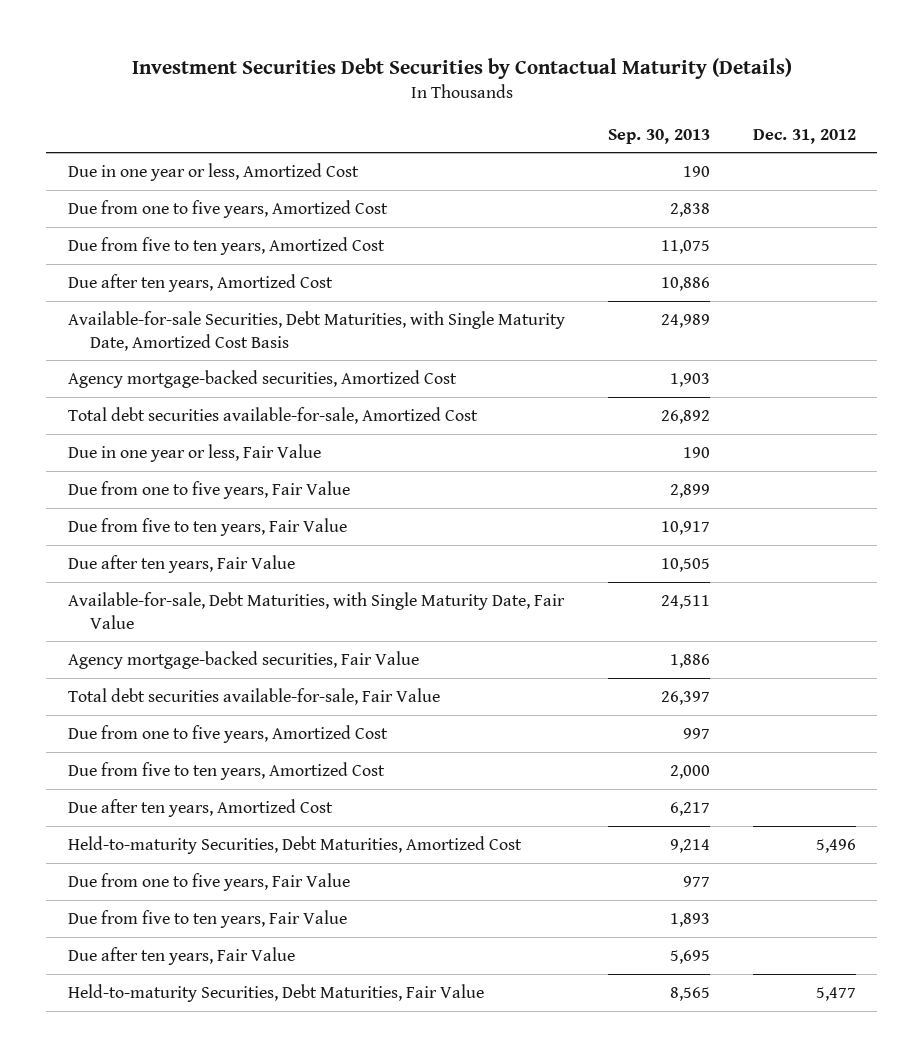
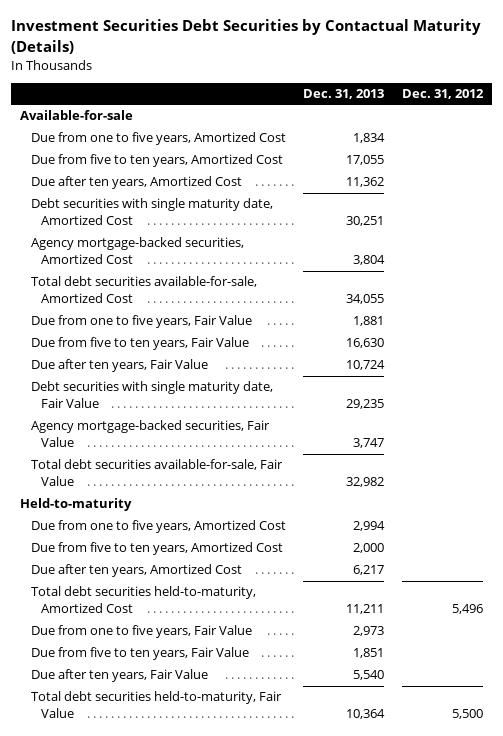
- | Sep. 30, 2013 | Dec. 31, 2012
+ | Dec. 31, 2013 | Dec. 31, 2012
- Due in one year or less, Amortized Cost | 190 |
+ Available-for-sale
- Available-for-sale Securities, Debt Maturities, with Single Maturity Date, Amortized Cost Basis | 24,989 |
+ Debt securities with single maturity date, Amortized Cost | 30,251 |
- Due in one year or less, Fair Value | 190 |
- Available-for-sale, Debt Maturities, with Single Maturity Date, Fair Value | 24,511 |
+ Debt securities with single maturity date, Fair Value | 29,235 |
+ Held-to-maturity
- Held-to-maturity Securities, Debt Maturities, Amortized Cost | 9,214 | 5,496
+ Total debt securities held-to-maturity, Amortized Cost | 11,211 | 5,496
- Held-to-maturity Securities, Debt Maturities, Fair Value | 8,565 | 5,477
+ Total debt securities held-to-maturity, Fair Value | 10,364 | 5,500

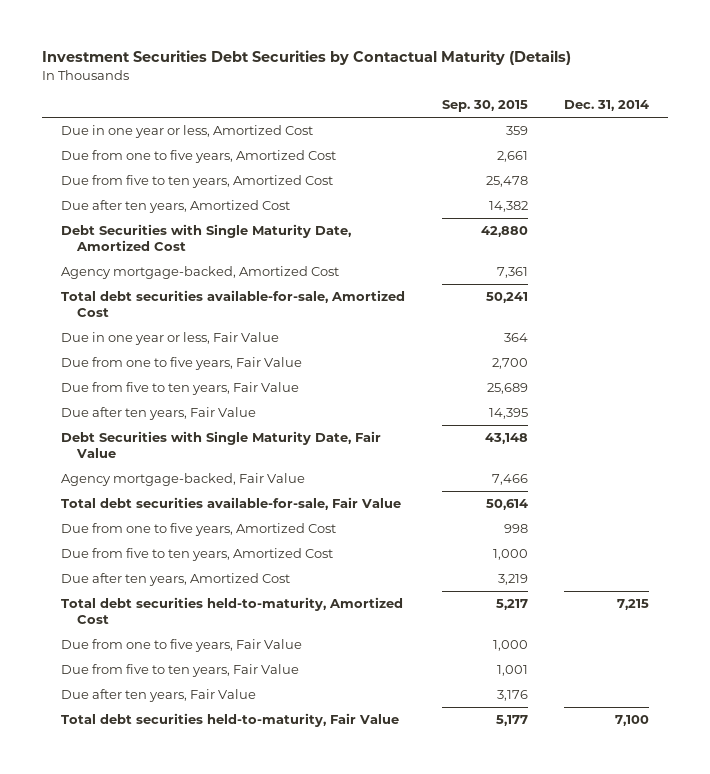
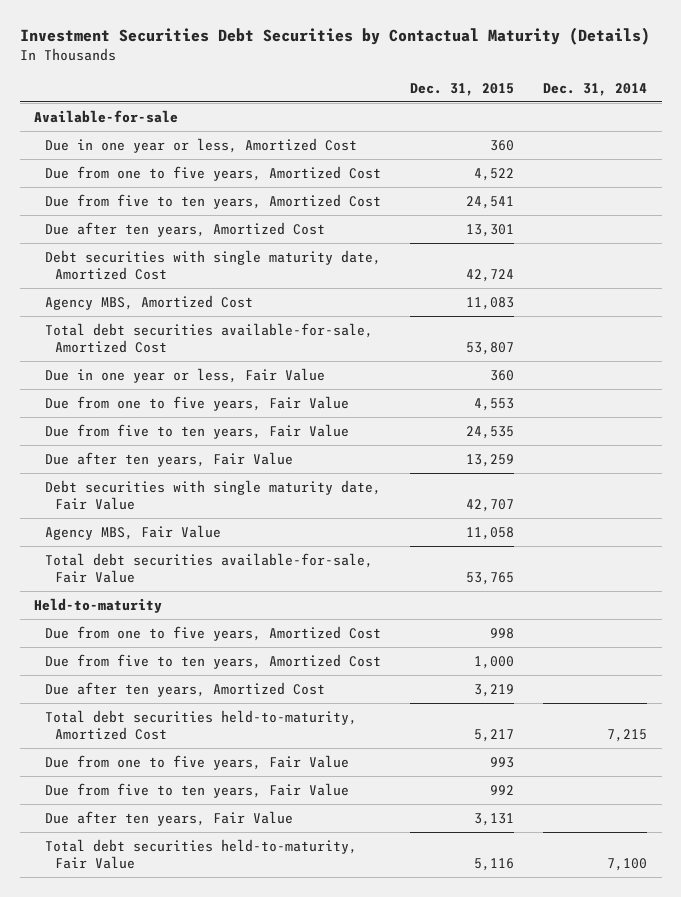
- | Sep. 30, 2015 | Dec. 31, 2014
+ | Dec. 31, 2015 | Dec. 31, 2014
+ Available-for-sale
- Debt Securities with Single Maturity Date, Amortized Cost | 42,880 |
- Agency mortgage-backed, Amortized Cost | 7,361 |
+ Debt securities with single maturity date, Amortized Cost | 42,724 |
+ Agency MBS, Amortized Cost | 11,083 |
- Debt Securities with Single Maturity Date, Fair Value | 43,148 |
- Agency mortgage-backed, Fair Value | 7,466 |
+ Debt securities with single maturity date, Fair Value | 42,707 |
+ Agency MBS, Fair Value | 11,058 |
+ Held-to-maturity

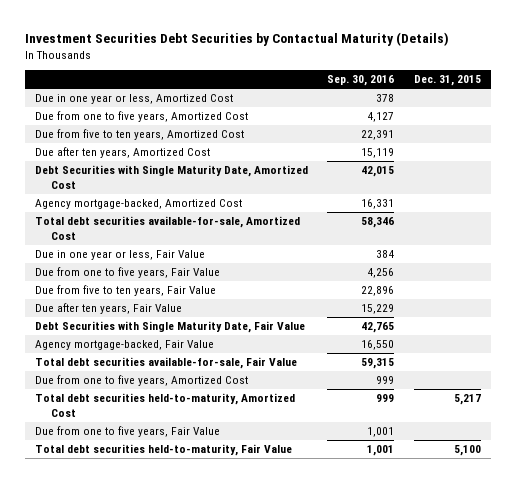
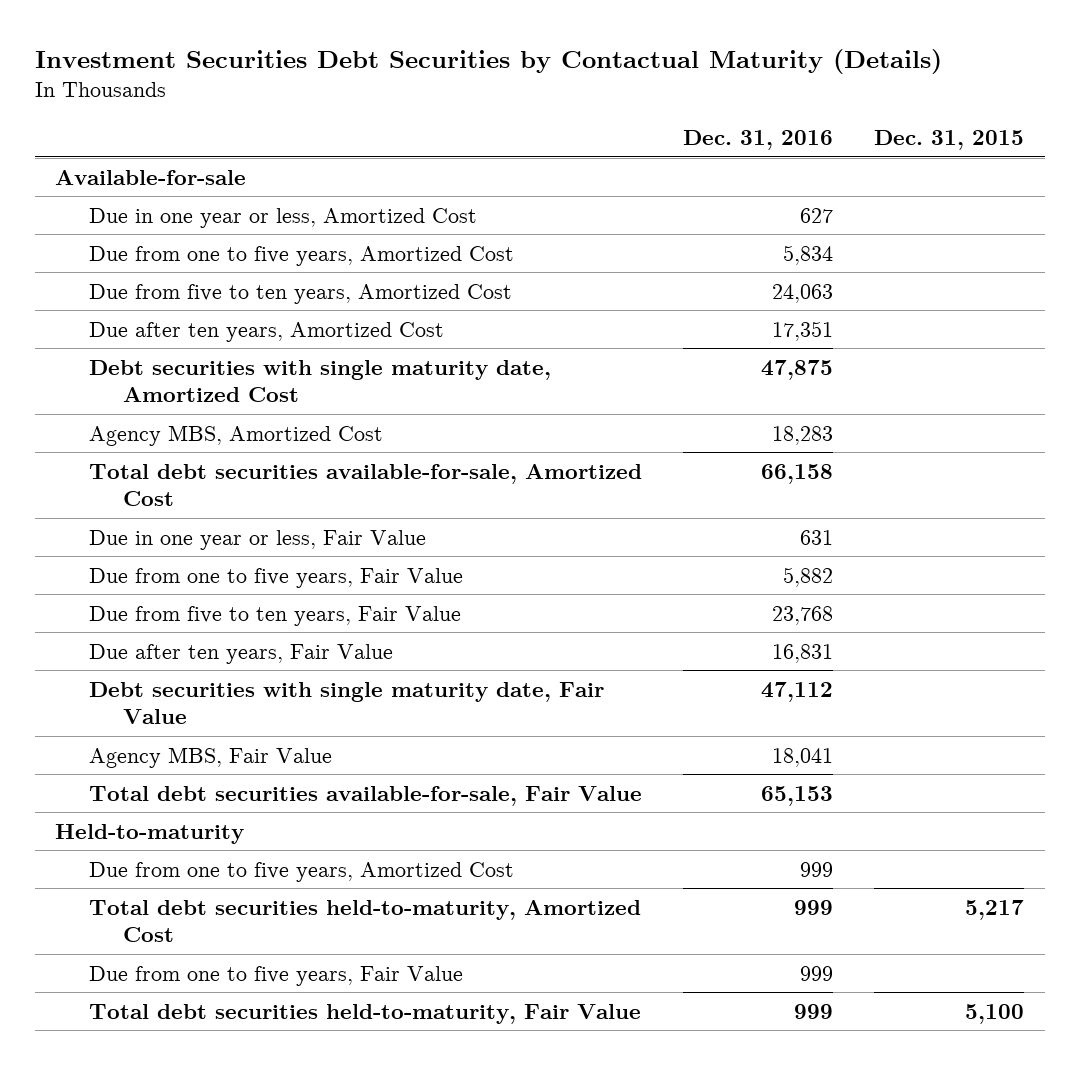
- | Sep. 30, 2016 | Dec. 31, 2015
+ | Dec. 31, 2016 | Dec. 31, 2015
+ Available-for-sale
- Debt Securities with Single Maturity Date, Amortized Cost | 42,015 |
- Agency mortgage-backed, Amortized Cost | 16,331 |
+ Debt securities with single maturity date, Amortized Cost | 47,875 |
+ Agency MBS, Amortized Cost | 18,283 |
- Debt Securities with Single Maturity Date, Fair Value | 42,765 |
- Agency mortgage-backed, Fair Value | 16,550 |
+ Debt securities with single maturity date, Fair Value | 47,112 |
+ Agency MBS, Fair Value | 18,041 |
+ Held-to-maturity

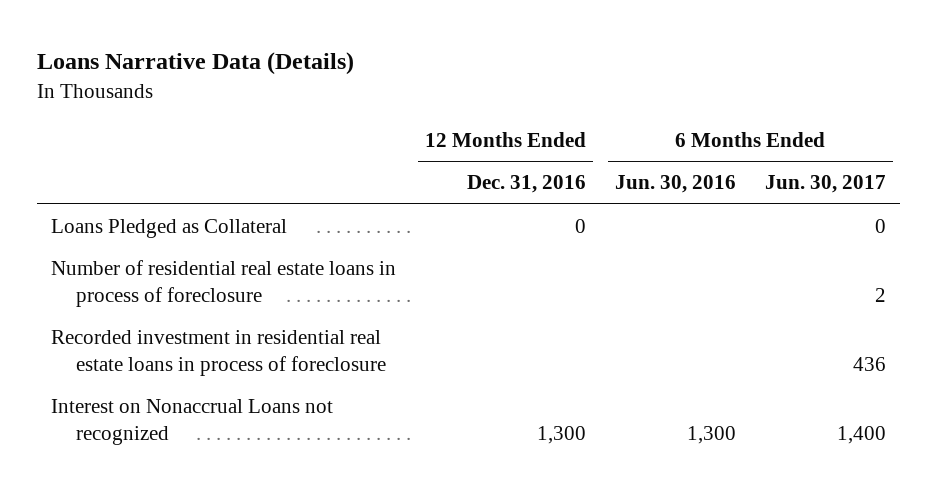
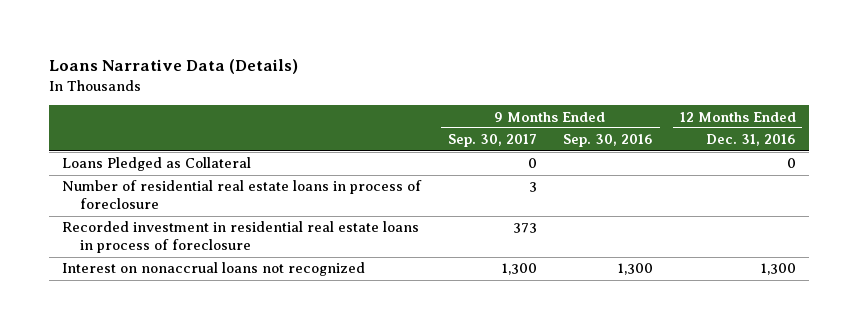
- | 12 Months Ended Dec. 31, 2016 | 6 Months Ended Jun. 30, 2016 | 6 Months Ended Jun. 30, 2017
+ | 9 Months Ended Sep. 30, 2017 | 9 Months Ended Sep. 30, 2016 | 12 Months Ended Dec. 31, 2016
- Interest on Nonaccrual Loans not recognized | 1,300 | 1,300 | 1,400
+ Interest on nonaccrual loans not recognized | 1,300 | 1,300 | 1,300

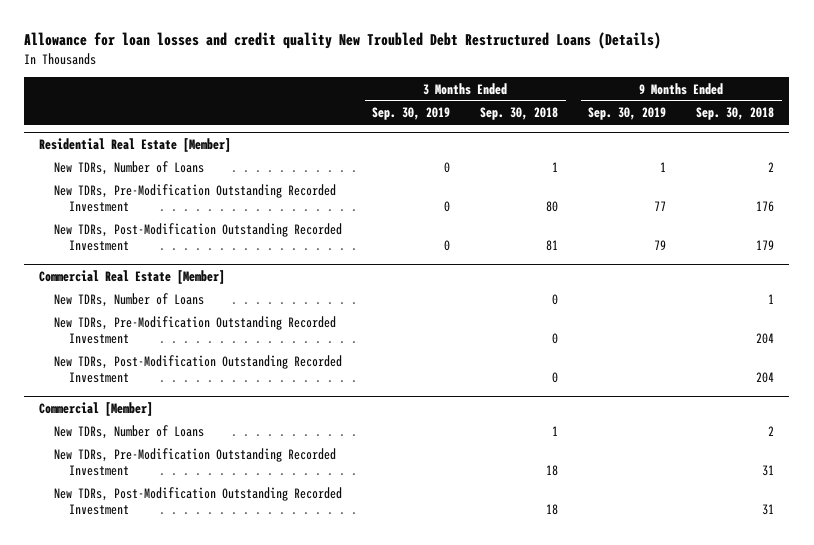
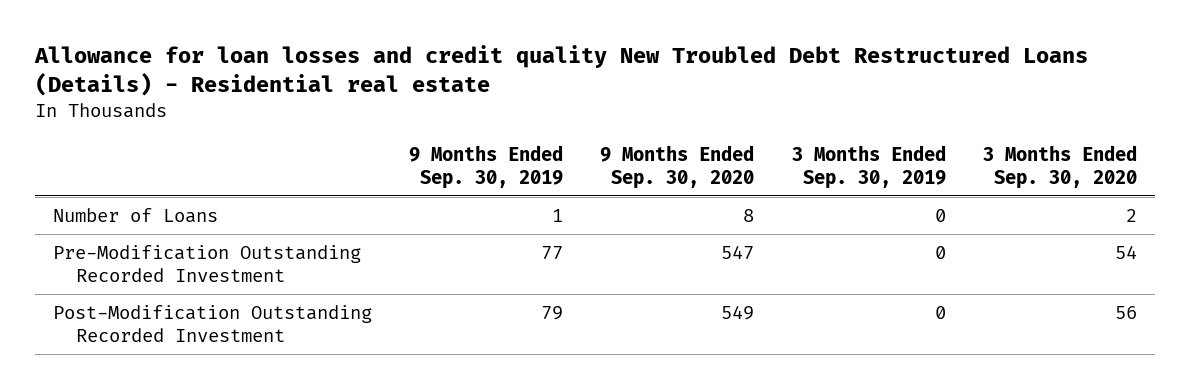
- Allowance for loan losses and credit quality New Troubled Debt Restructured Loans (Details)
+ Allowance for loan losses and credit quality New Troubled Debt Restructured Loans (Details) - Residential real estate
- | 3 Months Ended Sep. 30, 2019 | 3 Months Ended Sep. 30, 2018 | 9 Months Ended Sep. 30, 2019 | 9 Months Ended Sep. 30, 2018
+ | 9 Months Ended Sep. 30, 2019 | 9 Months Ended Sep. 30, 2020 | 3 Months Ended Sep. 30, 2019 | 3 Months Ended Sep. 30, 2020
- Residential Real Estate [Member]
- New TDRs, Number of Loans | 0 | 1 | 1 | 2
- New TDRs, Pre-Modification Outstanding Recorded Investment | 0 | 80 | 77 | 176
- New TDRs, Post-Modification Outstanding Recorded Investment | 0 | 81 | 79 | 179
- Commercial Real Estate [Member]
- New TDRs, Number of Loans | | 0 | | 1
- New TDRs, Pre-Modification Outstanding Recorded Investment | | 0 | | 204
- New TDRs, Post-Modification Outstanding Recorded Investment | | 0 | | 204
- Commercial [Member]
- New TDRs, Number of Loans | | 1 | | 2
- New TDRs, Pre-Modification Outstanding Recorded Investment | | 18 | | 31
- New TDRs, Post-Modification Outstanding Recorded Investment | | 18 | | 31
+ Number of Loans | 1 | 8 | 0 | 2
+ Pre-Modification Outstanding Recorded Investment | 77 | 547 | 0 | 54
+ Post-Modification Outstanding Recorded Investment | 79 | 549 | 0 | 56

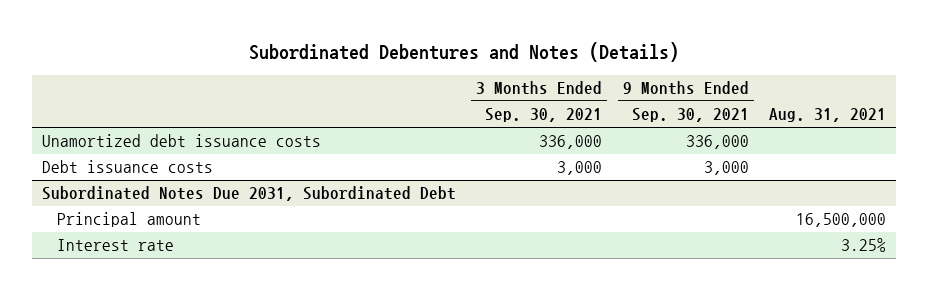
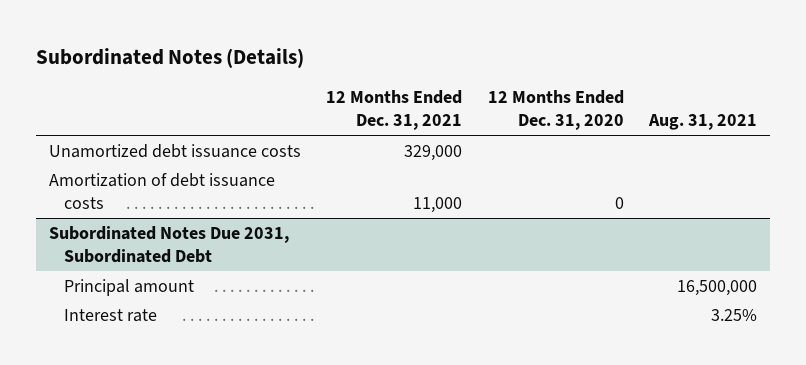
- Subordinated Debentures and Notes (Details)
+ Subordinated Notes (Details)
- | 3 Months Ended Sep. 30, 2021 | 9 Months Ended Sep. 30, 2021 | Aug. 31, 2021
+ | 12 Months Ended Dec. 31, 2021 | 12 Months Ended Dec. 31, 2020 | Aug. 31, 2021
- Debt issuance costs | 3,000 | 3,000 |
+ Amortization of debt issuance costs | 11,000 | 0 |

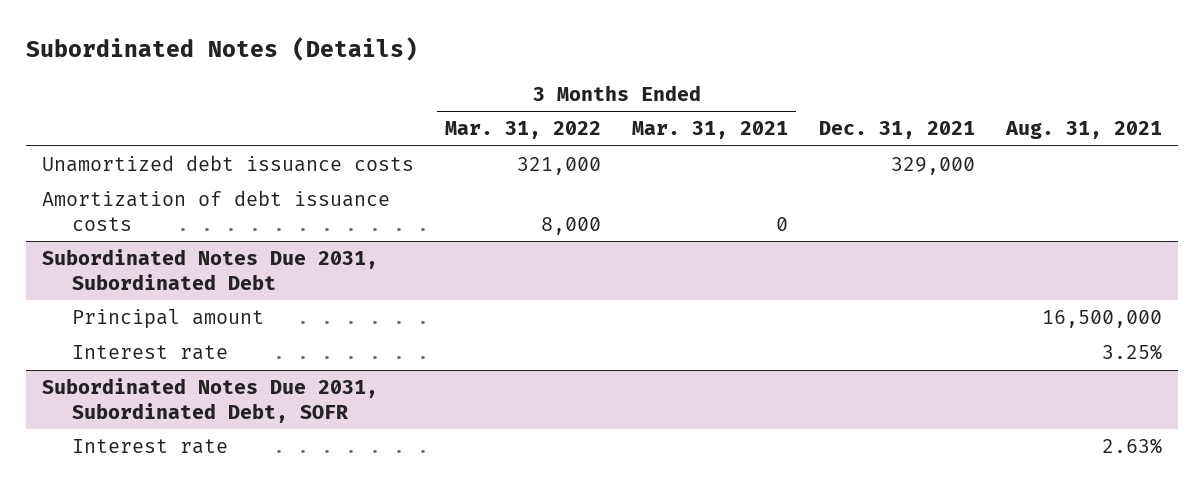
- | 12 Months Ended Dec. 31, 2021 | 12 Months Ended Dec. 31, 2020 | Aug. 31, 2021
+ | 3 Months Ended Mar. 31, 2022 | 3 Months Ended Mar. 31, 2021 | Dec. 31, 2021 | Aug. 31, 2021
+ Subordinated Notes Due 2031, Subordinated Debt, SOFR
+ Interest rate | | | | 2.63%

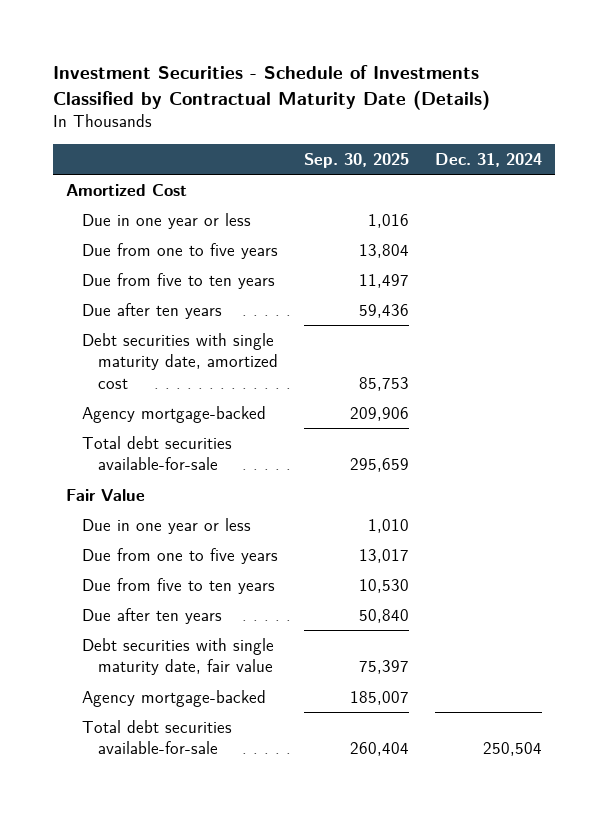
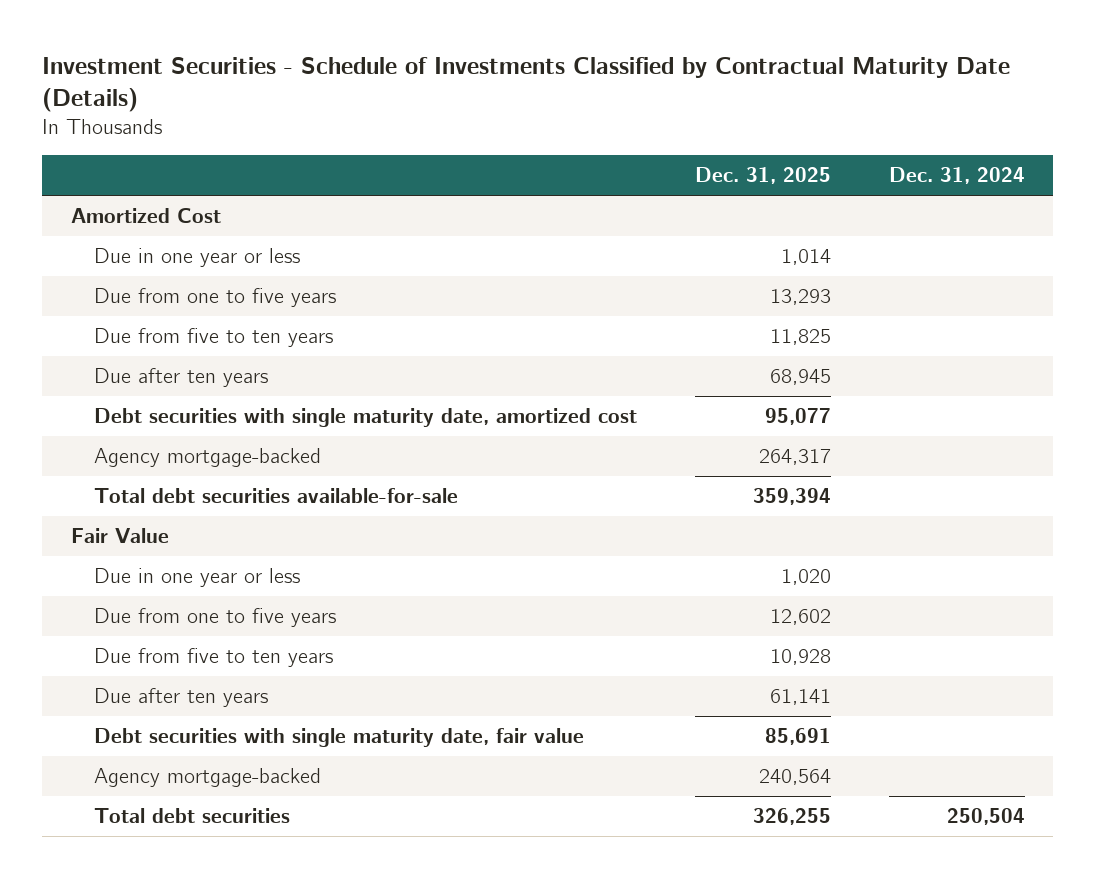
- | Sep. 30, 2025 | Dec. 31, 2024
+ | Dec. 31, 2025 | Dec. 31, 2024
- Total debt securities available-for-sale | 260,404 | 250,504
+ Total debt securities | 326,255 | 250,504

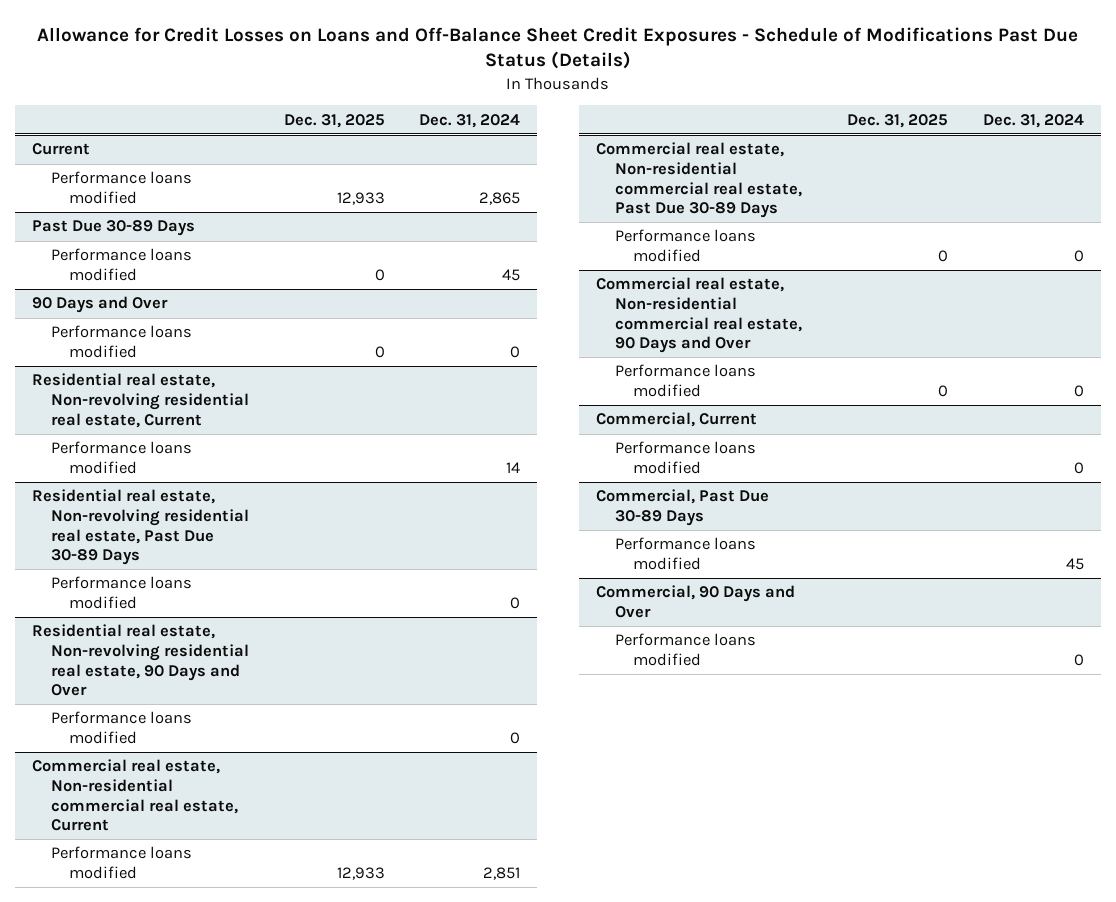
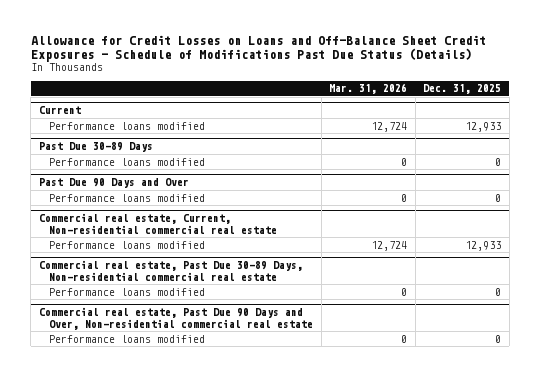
- | Dec. 31, 2025 | Dec. 31, 2024
+ | Mar. 31, 2026 | Dec. 31, 2025
- 90 Days and Over
+ Past Due 90 Days and Over
- Residential real estate, Non-revolving residential real estate, Current
- Performance loans modified | | 14
- Residential real estate, Non-revolving residential real estate, Past Due 30-89 Days
- Performance loans modified | | 0
- Residential real estate, Non-revolving residential real estate, 90 Days and Over
- Performance loans modified | | 0
- Commercial real estate, Non-residential commercial real estate, Current
+ Commercial real estate, Current, Non-residential commercial real estate
- Commercial real estate, Non-residential commercial real estate, Past Due 30-89 Days
+ Commercial real estate, Past Due 30-89 Days, Non-residential commercial real estate
- Commercial real estate, Non-residential commercial real estate, 90 Days and Over
+ Commercial real estate, Past Due 90 Days and Over, Non-residential commercial real estate
- Commercial, Current
- Performance loans modified | | 0
- Commercial, Past Due 30-89 Days
- Performance loans modified | | 45
- Commercial, 90 Days and Over
- Performance loans modified | | 0

